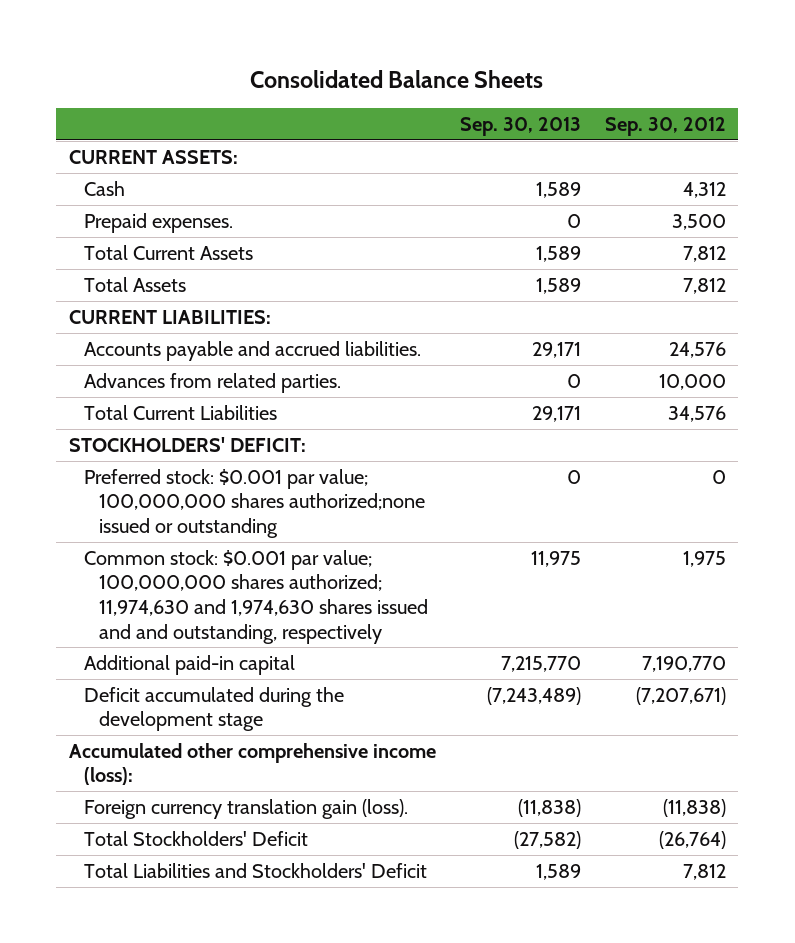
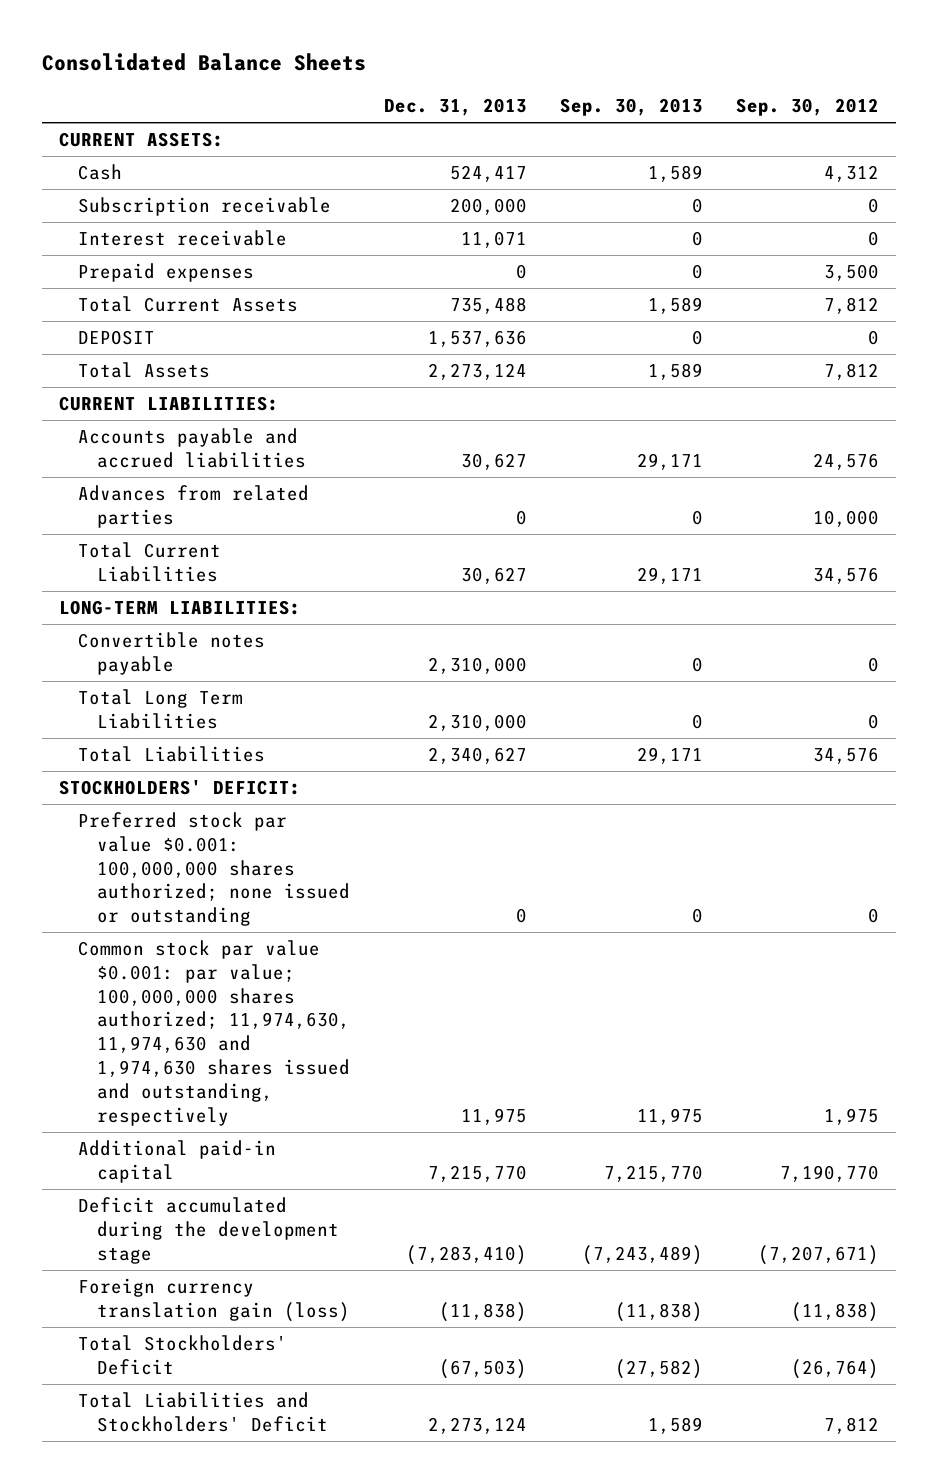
- | Sep. 30, 2013 | Sep. 30, 2012
+ | Dec. 31, 2013 | Sep. 30, 2013 | Sep. 30, 2012
- Prepaid expenses. | 0 | 3,500
+ Subscription receivable | 200,000 | 0 | 0
+ Interest receivable | 11,071 | 0 | 0
+ Prepaid expenses | 0 | 0 | 3,500
+ DEPOSIT | 1,537,636 | 0 | 0
- Accounts payable and accrued liabilities. | 29,171 | 24,576
- Advances from related parties. | 0 | 10,000
+ Accounts payable and accrued liabilities | 30,627 | 29,171 | 24,576
+ Advances from related parties | 0 | 0 | 10,000
+ LONG-TERM LIABILITIES:
+ Convertible notes payable | 2,310,000 | 0 | 0
+ Total Long Term Liabilities | 2,310,000 | 0 | 0
+ Total Liabilities | 2,340,627 | 29,171 | 34,576
- Preferred stock: $0.001 par value; 100,000,000 shares authorized;none issued or outstanding | 0 | 0
- Common stock: $0.001 par value; 100,000,000 shares authorized; 11,974,630 and 1,974,630 shares issued and and outstanding, respectively | 11,975 | 1,975
+ Preferred stock par value $0.001: 100,000,000 shares authorized; none issued or outstanding | 0 | 0 | 0
+ Common stock par value $0.001: par value; 100,000,000 shares authorized; 11,974,630, 11,974,630 and 1,974,630 shares issued and outstanding, respectively | 11,975 | 11,975 | 1,975
- Accumulated other comprehensive income (loss):
- Foreign currency translation gain (loss). | (11,838) | (11,838)
+ Foreign currency translation gain (loss) | (11,838) | (11,838) | (11,838)

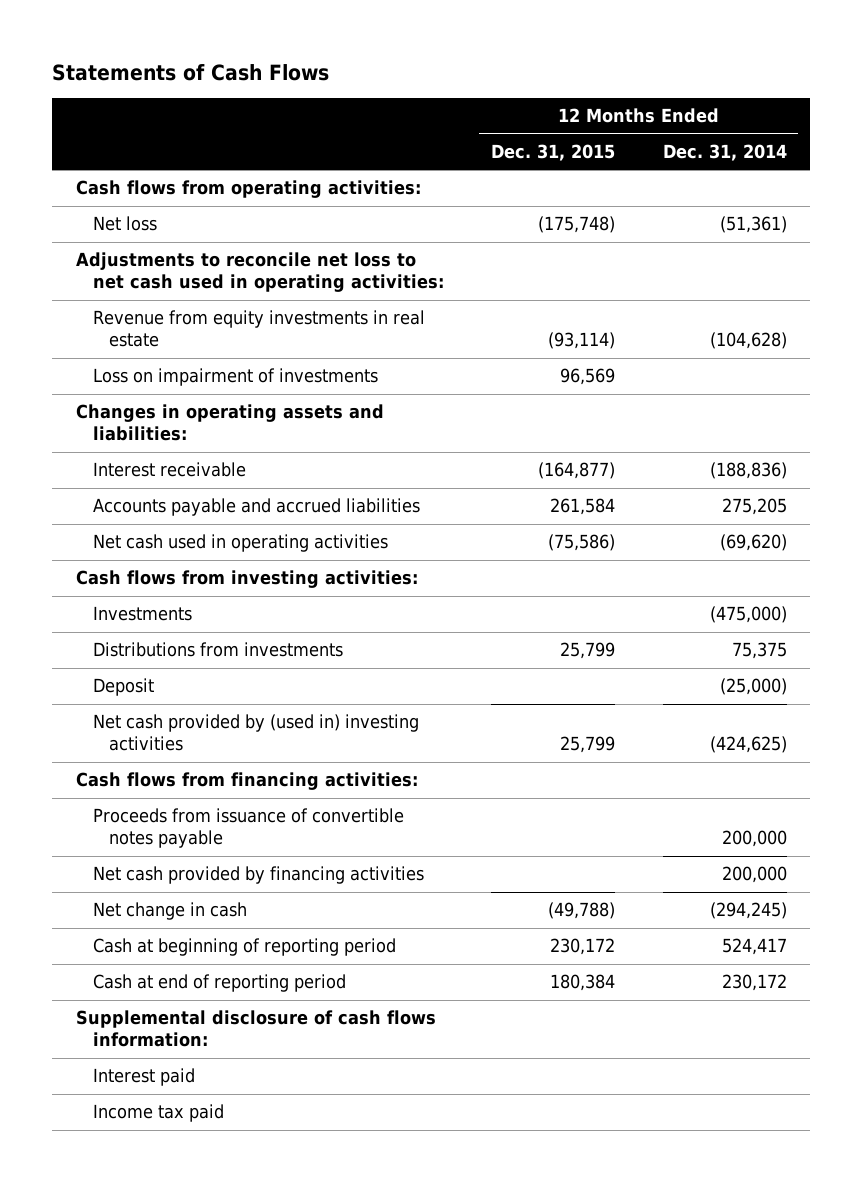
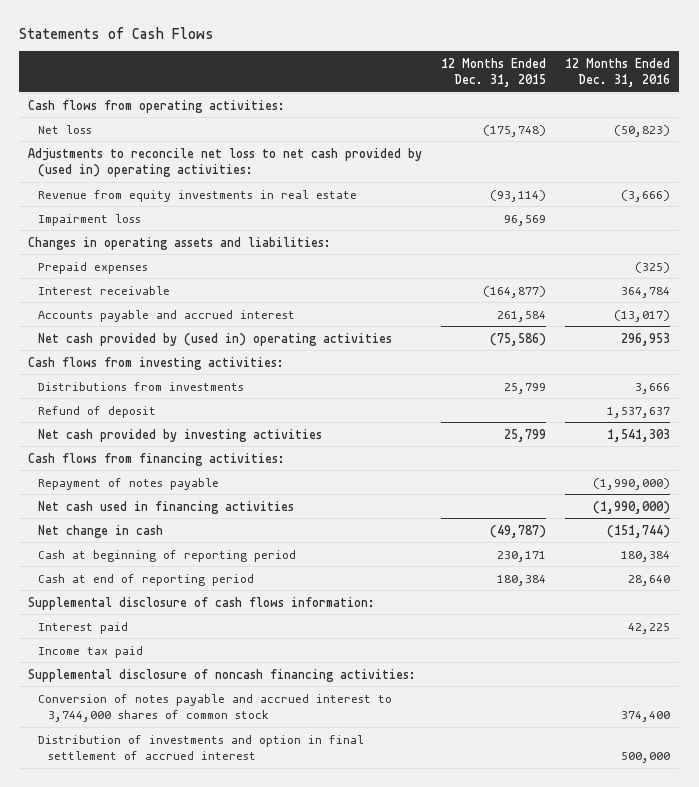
- | 12 Months Ended Dec. 31, 2015 | 12 Months Ended Dec. 31, 2014
+ | 12 Months Ended Dec. 31, 2015 | 12 Months Ended Dec. 31, 2016
- Adjustments to reconcile net loss to net cash used in operating activities:
+ Adjustments to reconcile net loss to net cash provided by (used in) operating activities:
- Loss on impairment of investments | 96,569 |
+ Impairment loss | 96,569 |
+ Prepaid expenses | | (325)
- Accounts payable and accrued liabilities | 261,584 | 275,205
- Net cash used in operating activities | (75,586) | (69,620)
+ Accounts payable and accrued interest | 261,584 | (13,017)
+ Net cash provided by (used in) operating activities | (75,586) | 296,953
- Investments | | (475,000)
- Deposit | | (25,000)
- Net cash provided by (used in) investing activities | 25,799 | (424,625)
+ Refund of deposit | | 1,537,637
+ Net cash provided by investing activities | 25,799 | 1,541,303
- Proceeds from issuance of convertible notes payable | | 200,000
- Net cash provided by financing activities | | 200,000
- Net change in cash | (49,788) | (294,245)
- Cash at beginning of reporting period | 230,172 | 524,417
+ Repayment of notes payable | | (1,990,000)
+ Net cash used in financing activities | | (1,990,000)
+ Net change in cash | (49,787) | (151,744)
+ Cash at beginning of reporting period | 230,171 | 180,384
+ Supplemental disclosure of noncash financing activities:
+ Conversion of notes payable and accrued interest to 3,744,000 shares of common stock | | 374,400
+ Distribution of investments and option in final settlement of accrued interest | | 500,000

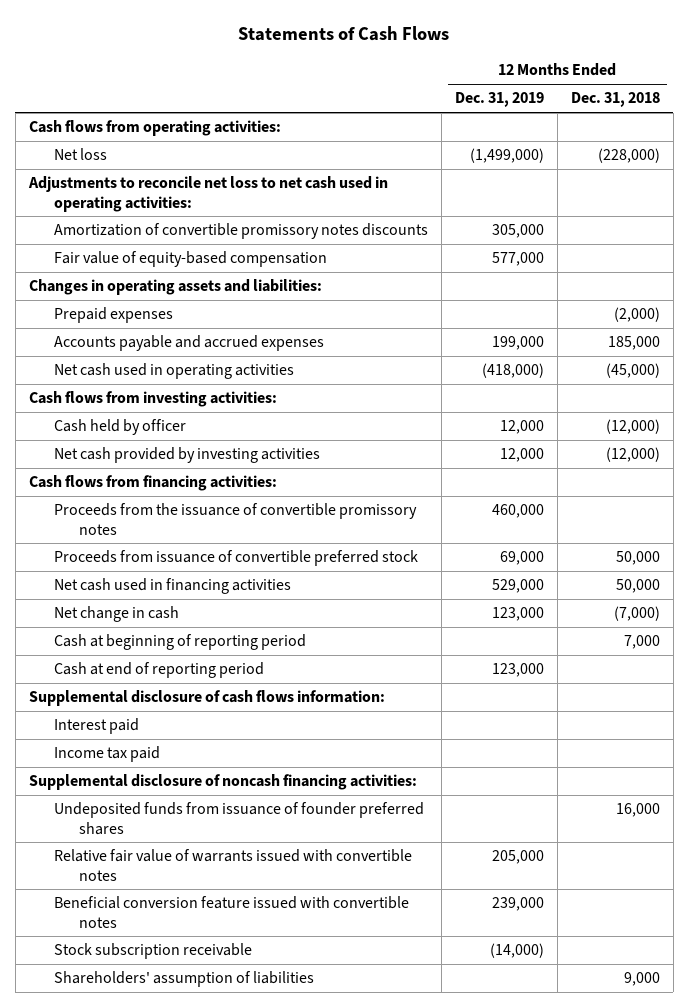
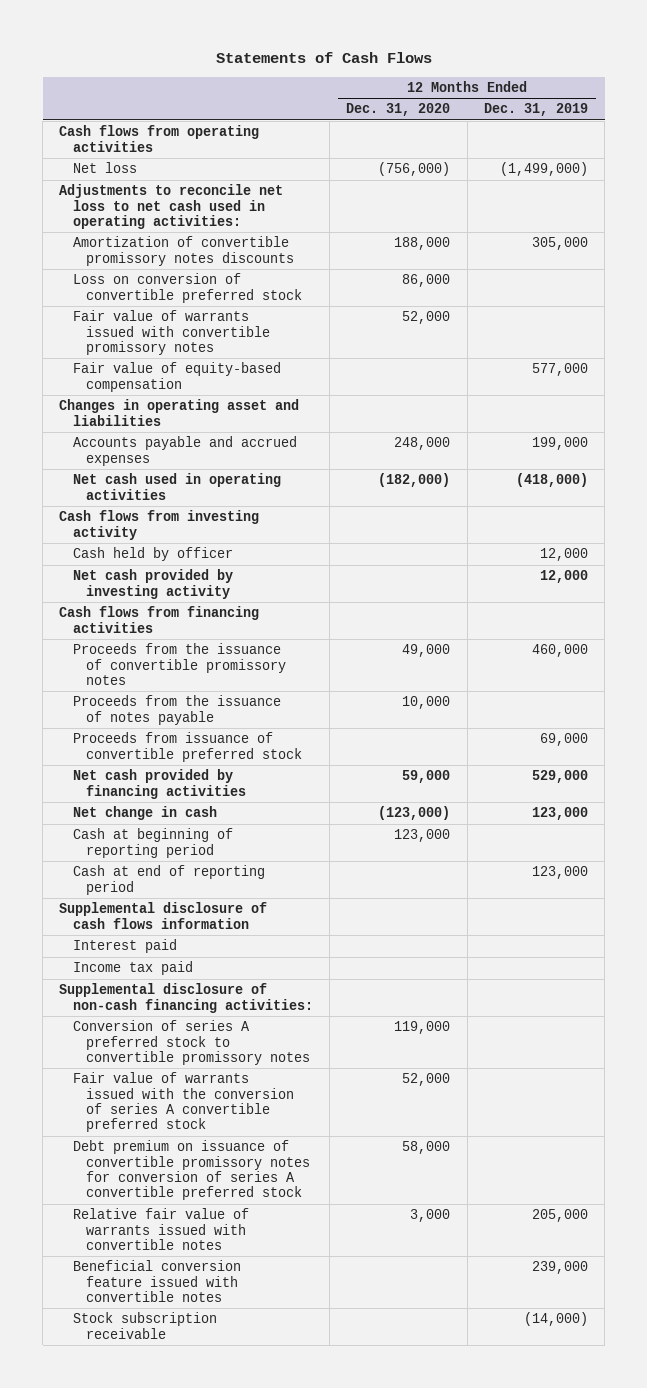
- | 12 Months Ended Dec. 31, 2019 | 12 Months Ended Dec. 31, 2018
+ | 12 Months Ended Dec. 31, 2020 | 12 Months Ended Dec. 31, 2019
- Cash flows from operating activities:
+ Cash flows from operating activities
+ Loss on conversion of convertible preferred stock | 86,000 |
+ Fair value of warrants issued with convertible promissory notes | 52,000 |
- Changes in operating assets and liabilities:
- Prepaid expenses | | (2,000)
+ Changes in operating asset and liabilities
- Cash flows from investing activities:
+ Cash flows from investing activity
- Net cash provided by investing activities | 12,000 | (12,000)
- Cash flows from financing activities:
+ Net cash provided by investing activity | | 12,000
+ Cash flows from financing activities
+ Proceeds from the issuance of notes payable | 10,000 |
- Net cash used in financing activities | 529,000 | 50,000
+ Net cash provided by financing activities | 59,000 | 529,000
- Supplemental disclosure of cash flows information:
+ Supplemental disclosure of cash flows information
- Supplemental disclosure of noncash financing activities:
- Undeposited funds from issuance of founder preferred shares | | 16,000
+ Supplemental disclosure of non-cash financing activities:
+ Conversion of series A preferred stock to convertible promissory notes | 119,000 |
+ Fair value of warrants issued with the conversion of series A convertible preferred stock | 52,000 |
+ Debt premium on issuance of convertible promissory notes for conversion of series A convertible preferred stock | 58,000 |
- Shareholders' assumption of liabilities | | 9,000

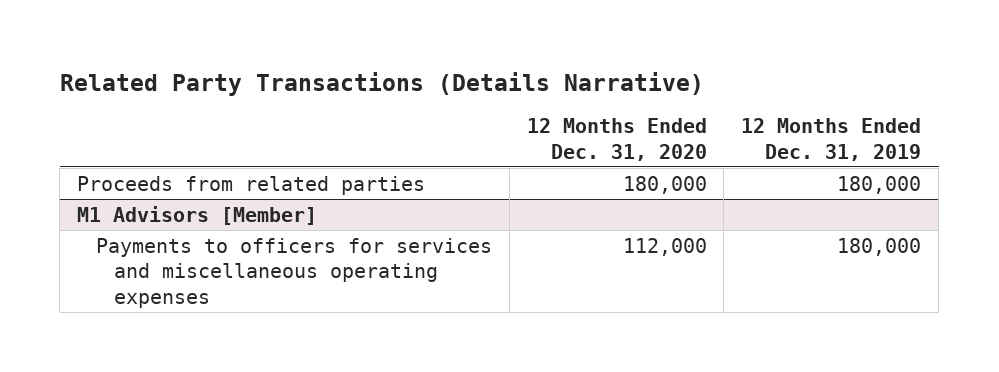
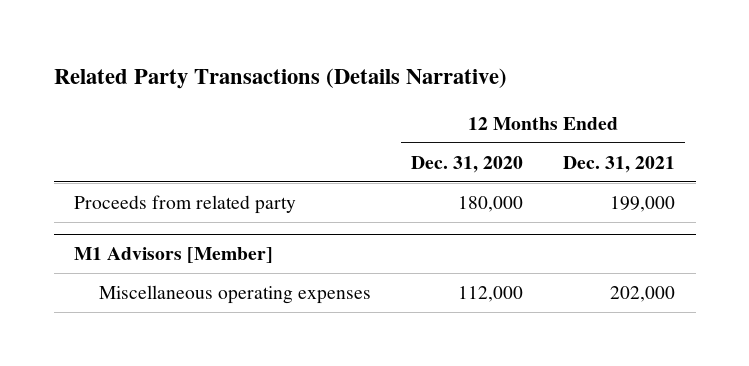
- | 12 Months Ended Dec. 31, 2020 | 12 Months Ended Dec. 31, 2019
+ | 12 Months Ended Dec. 31, 2020 | 12 Months Ended Dec. 31, 2021
- Proceeds from related parties | 180,000 | 180,000
+ Proceeds from related party | 180,000 | 199,000
@ M1 Advisors [Member]
- Payments to officers for services and miscellaneous operating expenses | 112,000 | 180,000
+ Miscellaneous operating expenses | 112,000 | 202,000

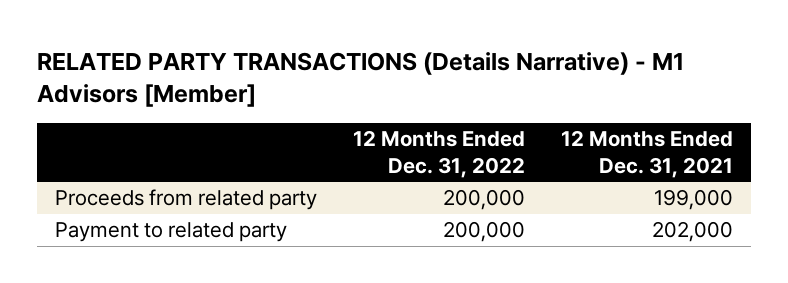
- Related Party Transactions (Details Narrative)
+ RELATED PARTY TRANSACTIONS (Details Narrative) - M1 Advisors [Member]
- | 12 Months Ended Dec. 31, 2020 | 12 Months Ended Dec. 31, 2021
+ | 12 Months Ended Dec. 31, 2022 | 12 Months Ended Dec. 31, 2021
- M1 Advisors [Member]
- Miscellaneous operating expenses | 112,000 | 202,000
+ Payment to related party | 200,000 | 202,000

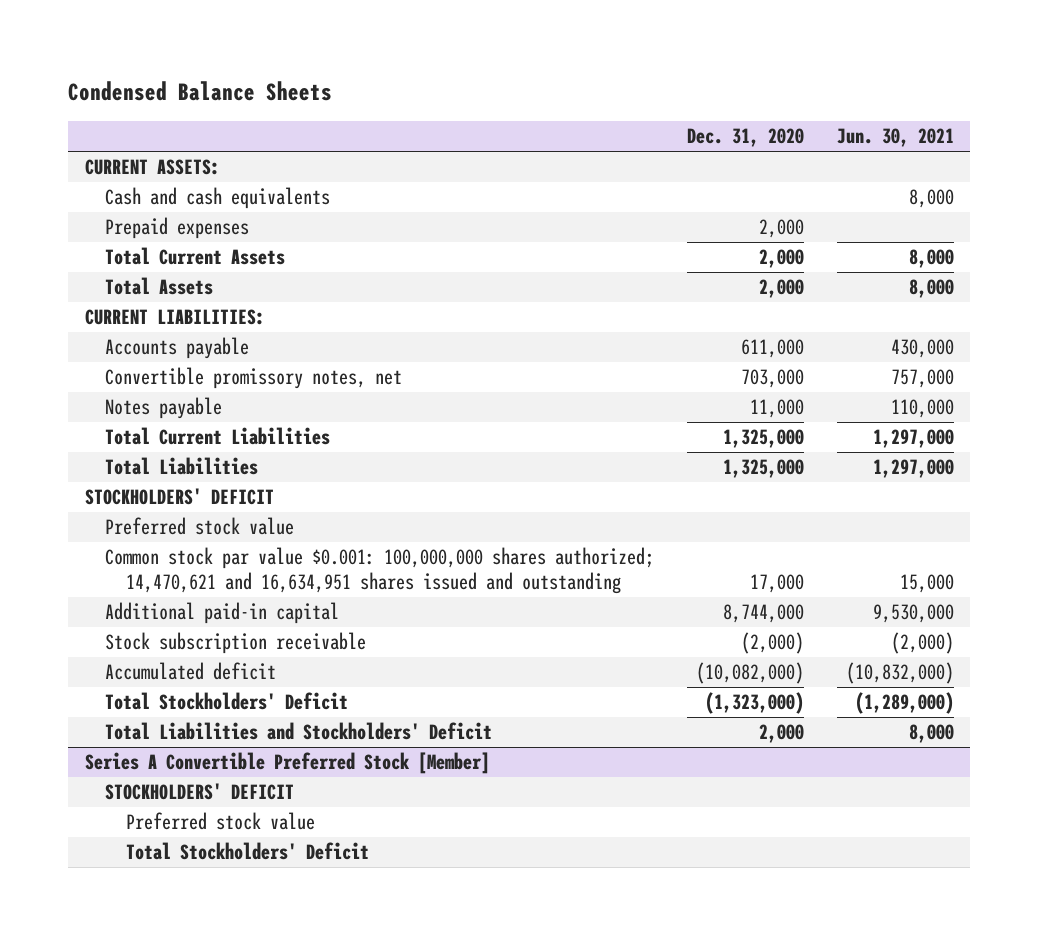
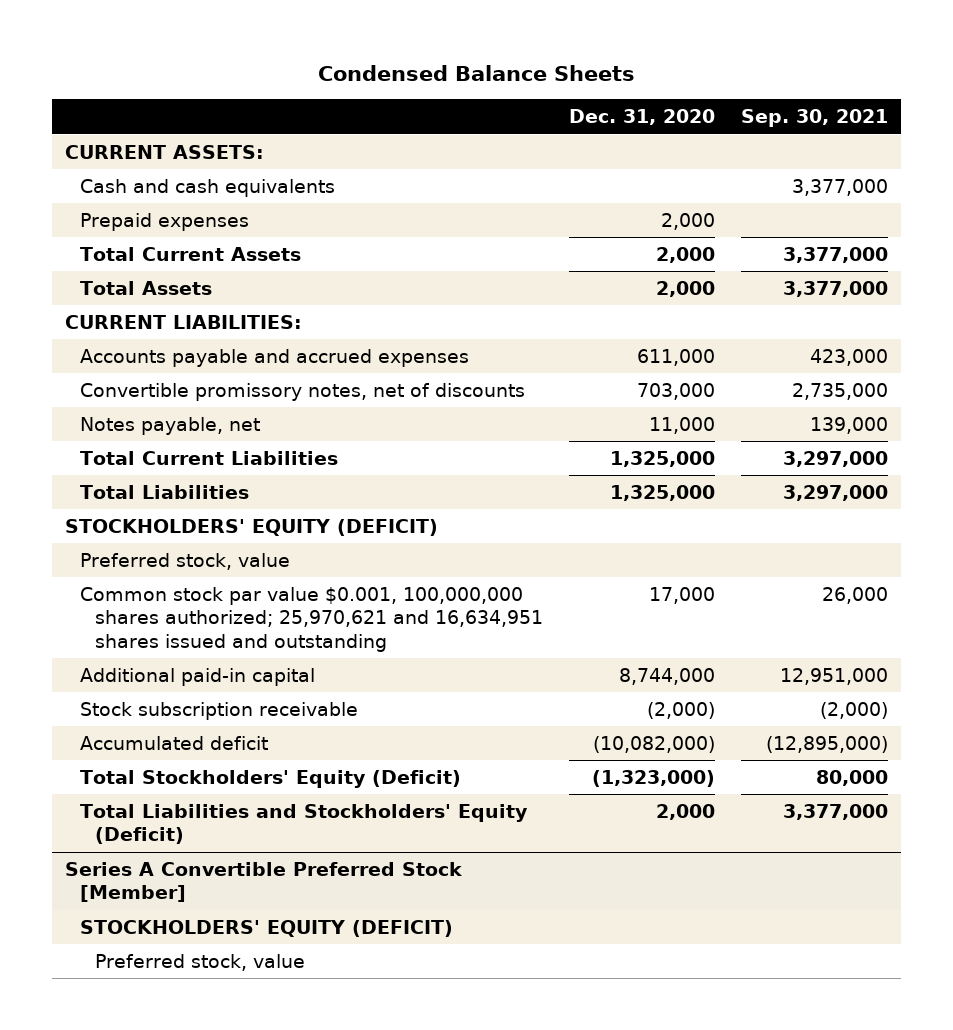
- | Dec. 31, 2020 | Jun. 30, 2021
+ | Dec. 31, 2020 | Sep. 30, 2021
- Accounts payable | 611,000 | 430,000
- Convertible promissory notes, net | 703,000 | 757,000
- Notes payable | 11,000 | 110,000
+ Accounts payable and accrued expenses | 611,000 | 423,000
+ Convertible promissory notes, net of discounts | 703,000 | 2,735,000
+ Notes payable, net | 11,000 | 139,000
- STOCKHOLDERS' DEFICIT
- Preferred stock value
- Common stock par value $0.001: 100,000,000 shares authorized; 14,470,621 and 16,634,951 shares issued and outstanding | 17,000 | 15,000
+ STOCKHOLDERS' EQUITY (DEFICIT)
+ Preferred stock, value
+ Common stock par value $0.001, 100,000,000 shares authorized; 25,970,621 and 16,634,951 shares issued and outstanding | 17,000 | 26,000
- Total Stockholders' Deficit | (1,323,000) | (1,289,000)
- Total Liabilities and Stockholders' Deficit | 2,000 | 8,000
+ Total Stockholders' Equity (Deficit) | (1,323,000) | 80,000
+ Total Liabilities and Stockholders' Equity (Deficit) | 2,000 | 3,377,000
@ Series A Convertible Preferred Stock [Member]
- STOCKHOLDERS' DEFICIT
- Preferred stock value
- Total Stockholders' Deficit
+ STOCKHOLDERS' EQUITY (DEFICIT)
+ Preferred stock, value

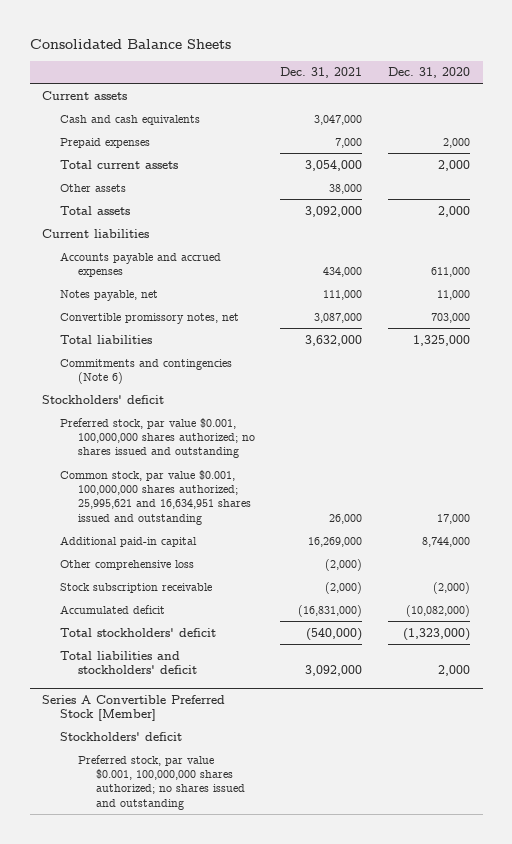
- Condensed Balance Sheets
+ Consolidated Balance Sheets
- | Dec. 31, 2020 | Sep. 30, 2021
+ | Dec. 31, 2021 | Dec. 31, 2020
- CURRENT ASSETS:
+ Current assets
- Total Current Assets | 2,000 | 3,377,000
- Total Assets | 2,000 | 3,377,000
- CURRENT LIABILITIES:
+ Total current assets | 3,054,000 | 2,000
+ Other assets | 38,000 |
+ Total assets | 3,092,000 | 2,000
+ Current liabilities
- Convertible promissory notes, net of discounts | 703,000 | 2,735,000
- Total Current Liabilities | 1,325,000 | 3,297,000
- Total Liabilities | 1,325,000 | 3,297,000
- STOCKHOLDERS' EQUITY (DEFICIT)
- Preferred stock, value
- Common stock par value $0.001, 100,000,000 shares authorized; 25,970,621 and 16,634,951 shares issued and outstanding | 17,000 | 26,000
+ Convertible promissory notes, net | 3,087,000 | 703,000
+ Total liabilities | 3,632,000 | 1,325,000
+ Commitments and contingencies (Note 6)
+ Stockholders' deficit
+ Preferred stock, par value $0.001, 100,000,000 shares authorized; no shares issued and outstanding
+ Common stock, par value $0.001, 100,000,000 shares authorized; 25,995,621 and 16,634,951 shares issued and outstanding | 26,000 | 17,000
+ Other comprehensive loss | (2,000) |
- Total Stockholders' Equity (Deficit) | (1,323,000) | 80,000
- Total Liabilities and Stockholders' Equity (Deficit) | 2,000 | 3,377,000
+ Total stockholders' deficit | (540,000) | (1,323,000)
+ Total liabilities and stockholders' deficit | 3,092,000 | 2,000
@ Series A Convertible Preferred Stock [Member]
- STOCKHOLDERS' EQUITY (DEFICIT)
- Preferred stock, value
+ Stockholders' deficit
+ Preferred stock, par value $0.001, 100,000,000 shares authorized; no shares issued and outstanding

